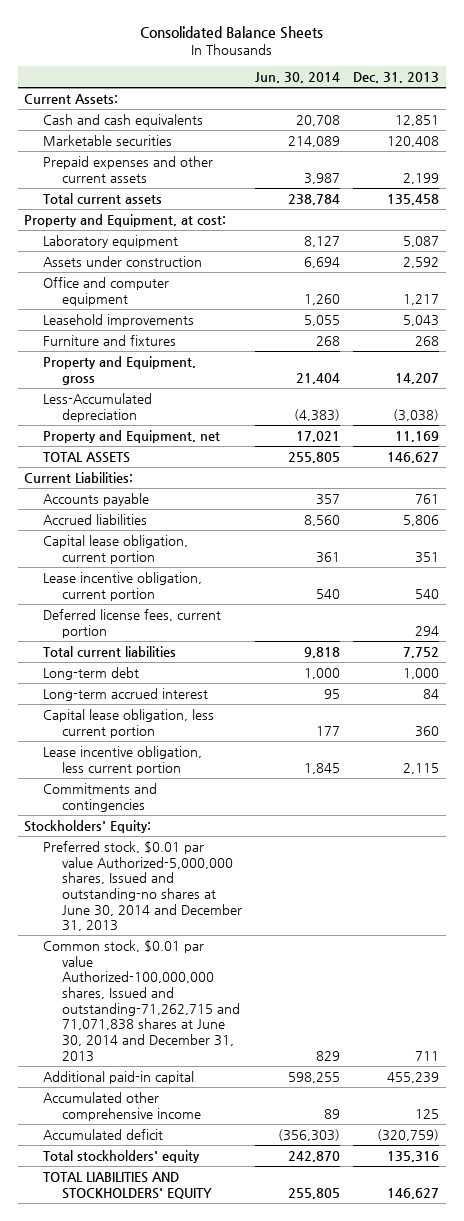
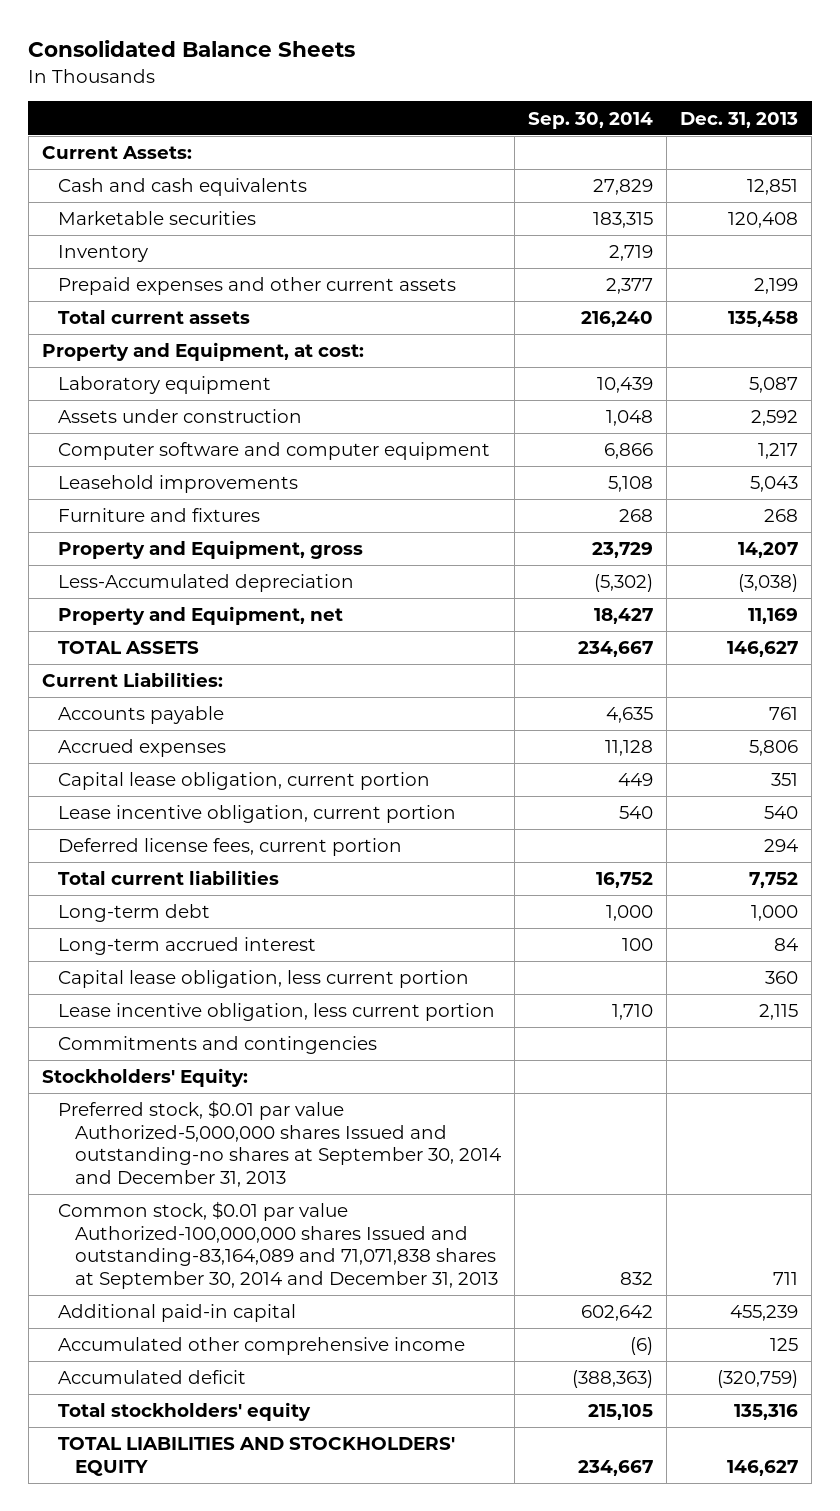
- | Jun. 30, 2014 | Dec. 31, 2013
+ | Sep. 30, 2014 | Dec. 31, 2013
+ Inventory | 2,719 |
- Office and computer equipment | 1,260 | 1,217
+ Computer software and computer equipment | 6,866 | 1,217
- Accrued liabilities | 8,560 | 5,806
+ Accrued expenses | 11,128 | 5,806
- Preferred stock, $0.01 par value Authorized-5,000,000 shares, Issued and outstanding-no shares at June 30, 2014 and December 31, 2013
- Common stock, $0.01 par value Authorized-100,000,000 shares, Issued and outstanding-71,262,715 and 71,071,838 shares at June 30, 2014 and December 31, 2013 | 829 | 711
+ Preferred stock, $0.01 par value Authorized-5,000,000 shares Issued and outstanding-no shares at September 30, 2014 and December 31, 2013
+ Common stock, $0.01 par value Authorized-100,000,000 shares Issued and outstanding-83,164,089 and 71,071,838 shares at September 30, 2014 and December 31, 2013 | 832 | 711

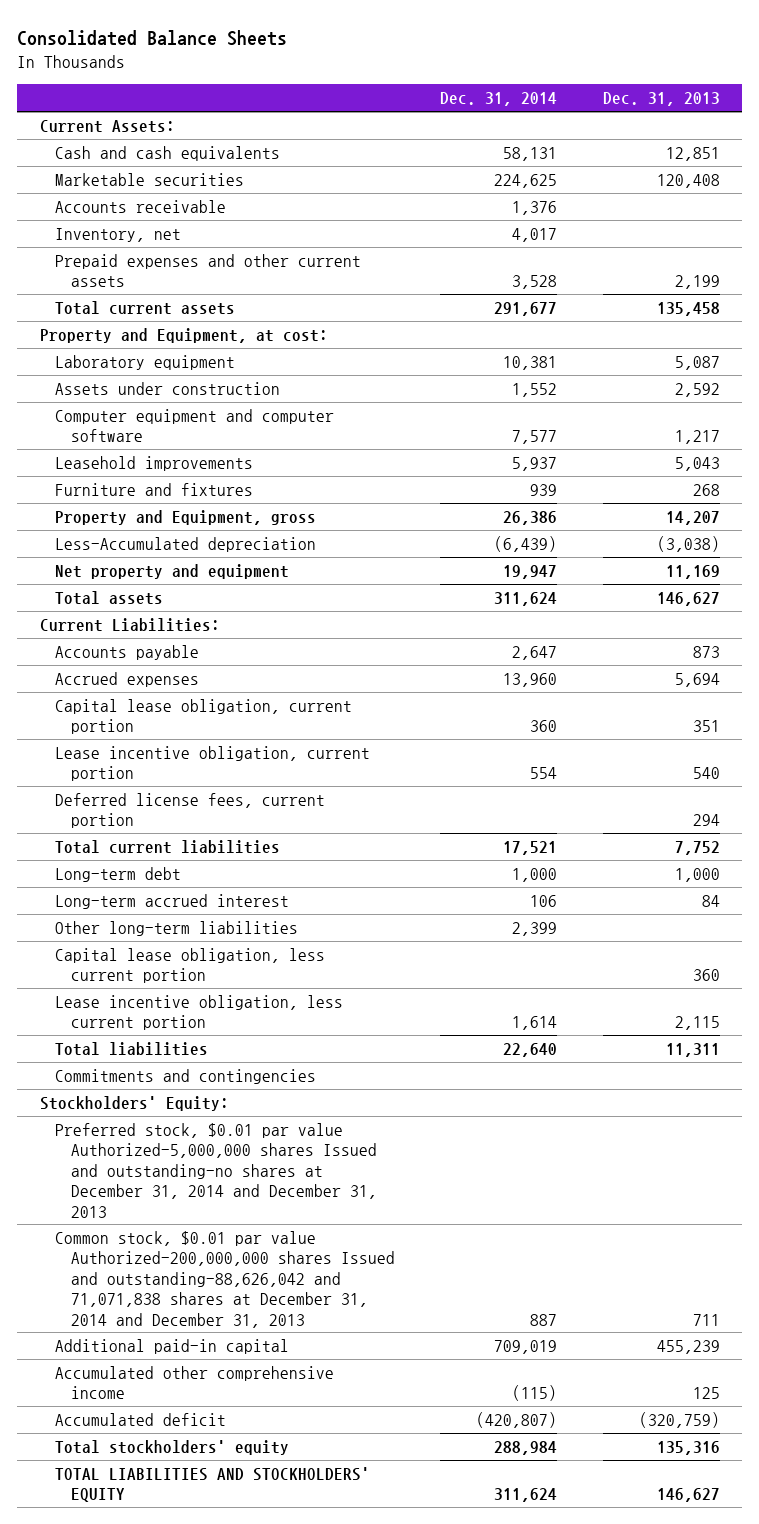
- | Sep. 30, 2014 | Dec. 31, 2013
+ | Dec. 31, 2014 | Dec. 31, 2013
- Inventory | 2,719 |
+ Accounts receivable | 1,376 |
+ Inventory, net | 4,017 |
- Computer software and computer equipment | 6,866 | 1,217
+ Computer equipment and computer software | 7,577 | 1,217
- Property and Equipment, net | 18,427 | 11,169
- TOTAL ASSETS | 234,667 | 146,627
+ Net property and equipment | 19,947 | 11,169
+ Total assets | 311,624 | 146,627
- Accounts payable | 4,635 | 761
- Accrued expenses | 11,128 | 5,806
+ Accounts payable | 2,647 | 873
+ Accrued expenses | 13,960 | 5,694
+ Other long-term liabilities | 2,399 |
+ Total liabilities | 22,640 | 11,311
- Preferred stock, $0.01 par value Authorized-5,000,000 shares Issued and outstanding-no shares at September 30, 2014 and December 31, 2013
- Common stock, $0.01 par value Authorized-100,000,000 shares Issued and outstanding-83,164,089 and 71,071,838 shares at September 30, 2014 and December 31, 2013 | 832 | 711
+ Preferred stock, $0.01 par value Authorized-5,000,000 shares Issued and outstanding-no shares at December 31, 2014 and December 31, 2013
+ Common stock, $0.01 par value Authorized-200,000,000 shares Issued and outstanding-88,626,042 and 71,071,838 shares at December 31, 2014 and December 31, 2013 | 887 | 711

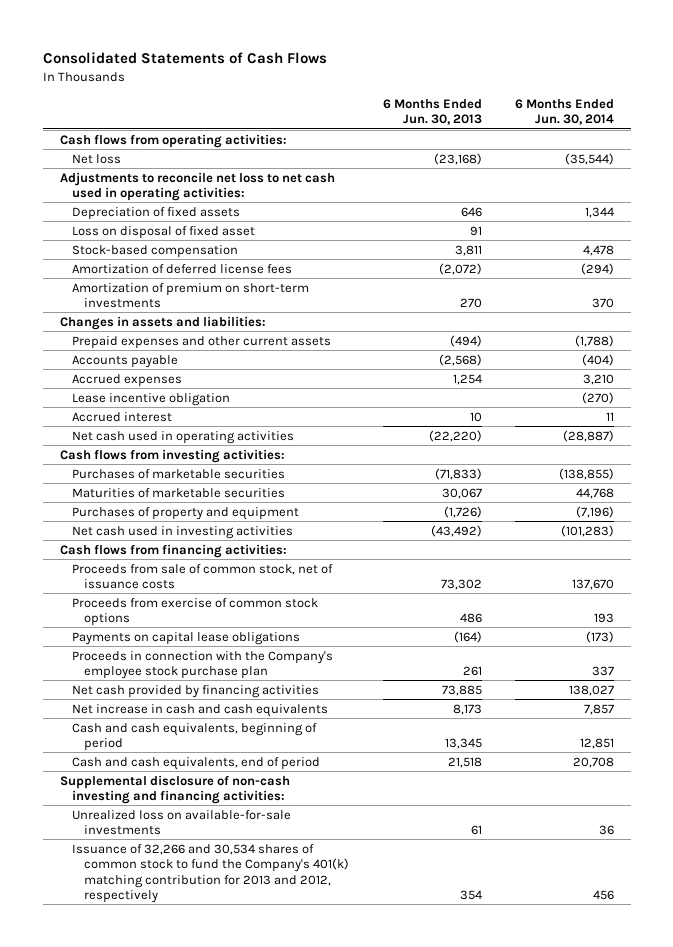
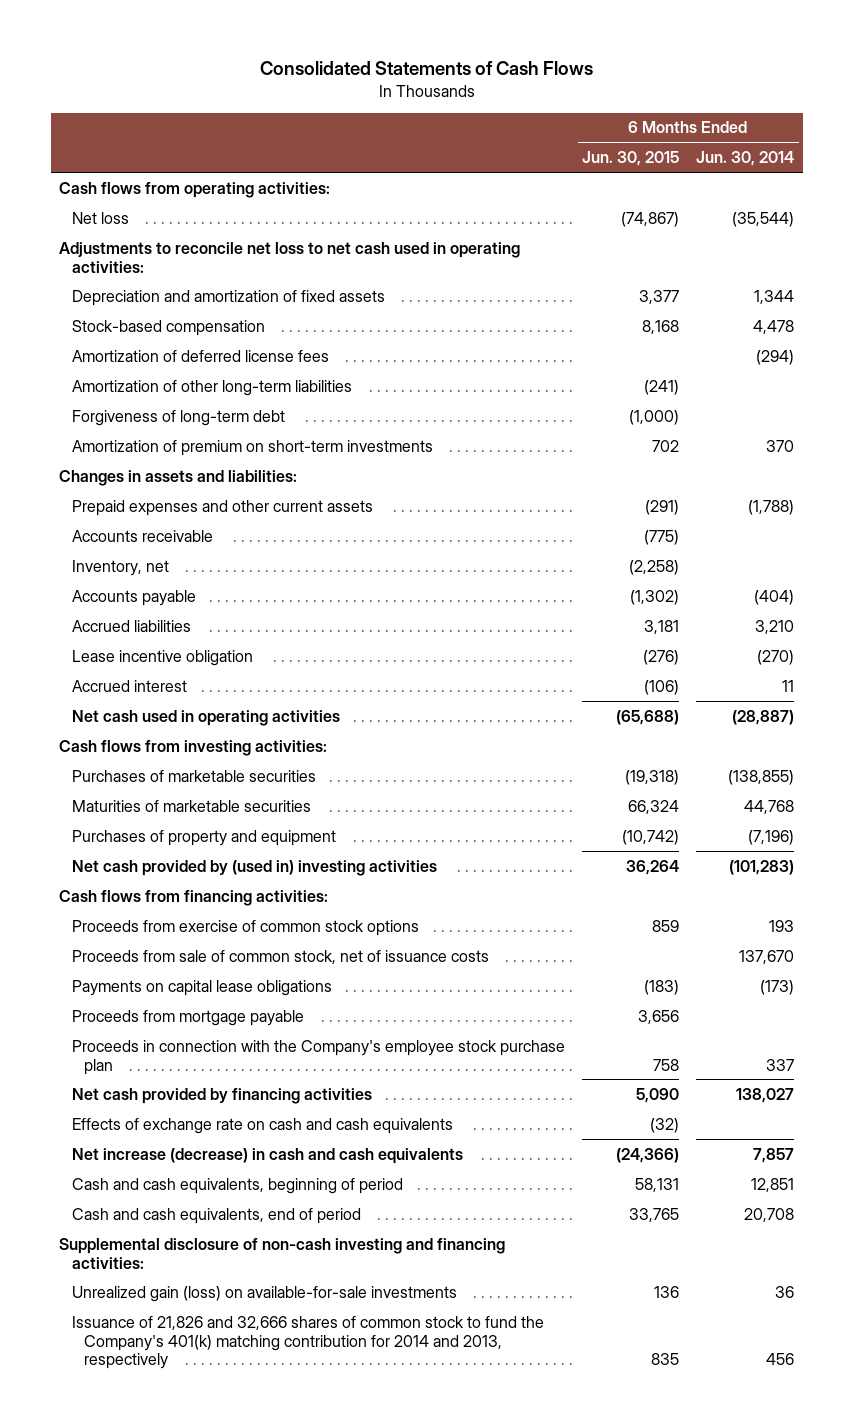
- | 6 Months Ended Jun. 30, 2013 | 6 Months Ended Jun. 30, 2014
+ | 6 Months Ended Jun. 30, 2015 | 6 Months Ended Jun. 30, 2014
- Depreciation of fixed assets | 646 | 1,344
- Loss on disposal of fixed asset | 91 |
+ Depreciation and amortization of fixed assets | 3,377 | 1,344
+ Amortization of other long-term liabilities | (241) |
+ Forgiveness of long-term debt | (1,000) |
+ Accounts receivable | (775) |
+ Inventory, net | (2,258) |
- Accrued expenses | 1,254 | 3,210
+ Accrued liabilities | 3,181 | 3,210
- Net cash used in investing activities | (43,492) | (101,283)
+ Net cash provided by (used in) investing activities | 36,264 | (101,283)
moved down: Proceeds from sale of common stock, net of issuance costs | | 137,670
+ Proceeds from mortgage payable | 3,656 |
- Net increase in cash and cash equivalents | 8,173 | 7,857
+ Effects of exchange rate on cash and cash equivalents | (32) |
+ Net increase (decrease) in cash and cash equivalents | (24,366) | 7,857
- Unrealized loss on available-for-sale investments | 61 | 36
- Issuance of 32,266 and 30,534 shares of common stock to fund the Company's 401(k) matching contribution for 2013 and 2012, respectively | 354 | 456
+ Unrealized gain (loss) on available-for-sale investments | 136 | 36
+ Issuance of 21,826 and 32,666 shares of common stock to fund the Company's 401(k) matching contribution for 2014 and 2013, respectively | 835 | 456

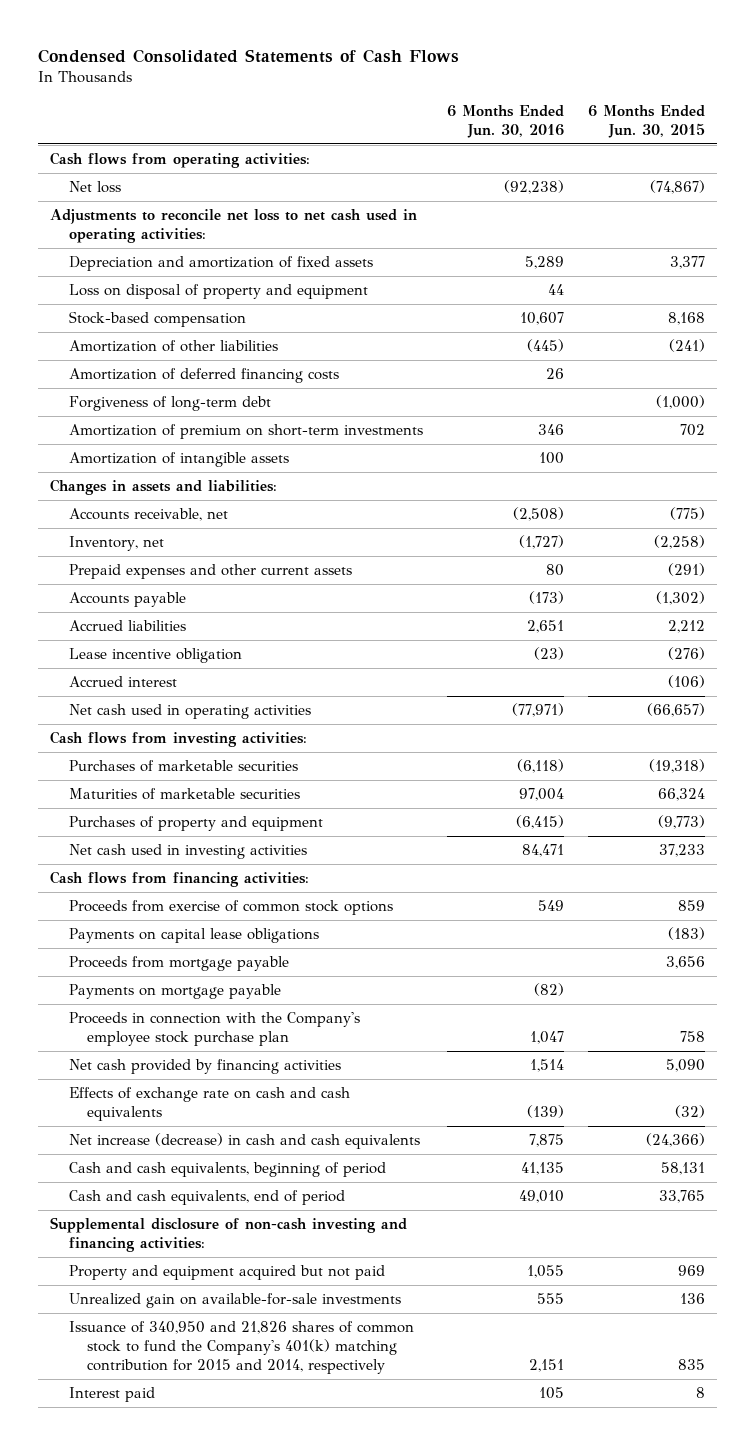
- Consolidated Statements of Cash Flows
+ Condensed Consolidated Statements of Cash Flows
- | 6 Months Ended Jun. 30, 2015 | 6 Months Ended Jun. 30, 2014
+ | 6 Months Ended Jun. 30, 2016 | 6 Months Ended Jun. 30, 2015
+ Loss on disposal of property and equipment | 44 |
- Amortization of deferred license fees | | (294)
- Amortization of other long-term liabilities | (241) |
+ Amortization of other liabilities | (445) | (241)
+ Amortization of deferred financing costs | 26 |
+ Amortization of intangible assets | 100 |
- Accounts receivable | (775) |
+ Accounts receivable, net | (2,508) | (775)
moved down: Prepaid expenses and other current assets | 80 | (291)
- Accrued liabilities | 3,181 | 3,210
+ Accrued liabilities | 2,651 | 2,212
- Net cash used in operating activities | (65,688) | (28,887)
+ Net cash used in operating activities | (77,971) | (66,657)
- Purchases of property and equipment | (10,742) | (7,196)
- Net cash provided by (used in) investing activities | 36,264 | (101,283)
+ Purchases of property and equipment | (6,415) | (9,773)
+ Net cash used in investing activities | 84,471 | 37,233
- Proceeds from sale of common stock, net of issuance costs | | 137,670
+ Payments on mortgage payable | (82) |
- Unrealized gain (loss) on available-for-sale investments | 136 | 36
- Issuance of 21,826 and 32,666 shares of common stock to fund the Company's 401(k) matching contribution for 2014 and 2013, respectively | 835 | 456
+ Property and equipment acquired but not paid | 1,055 | 969
+ Unrealized gain on available-for-sale investments | 555 | 136
+ Issuance of 340,950 and 21,826 shares of common stock to fund the Company's 401(k) matching contribution for 2015 and 2014, respectively | 2,151 | 835
+ Interest paid | 105 | 8

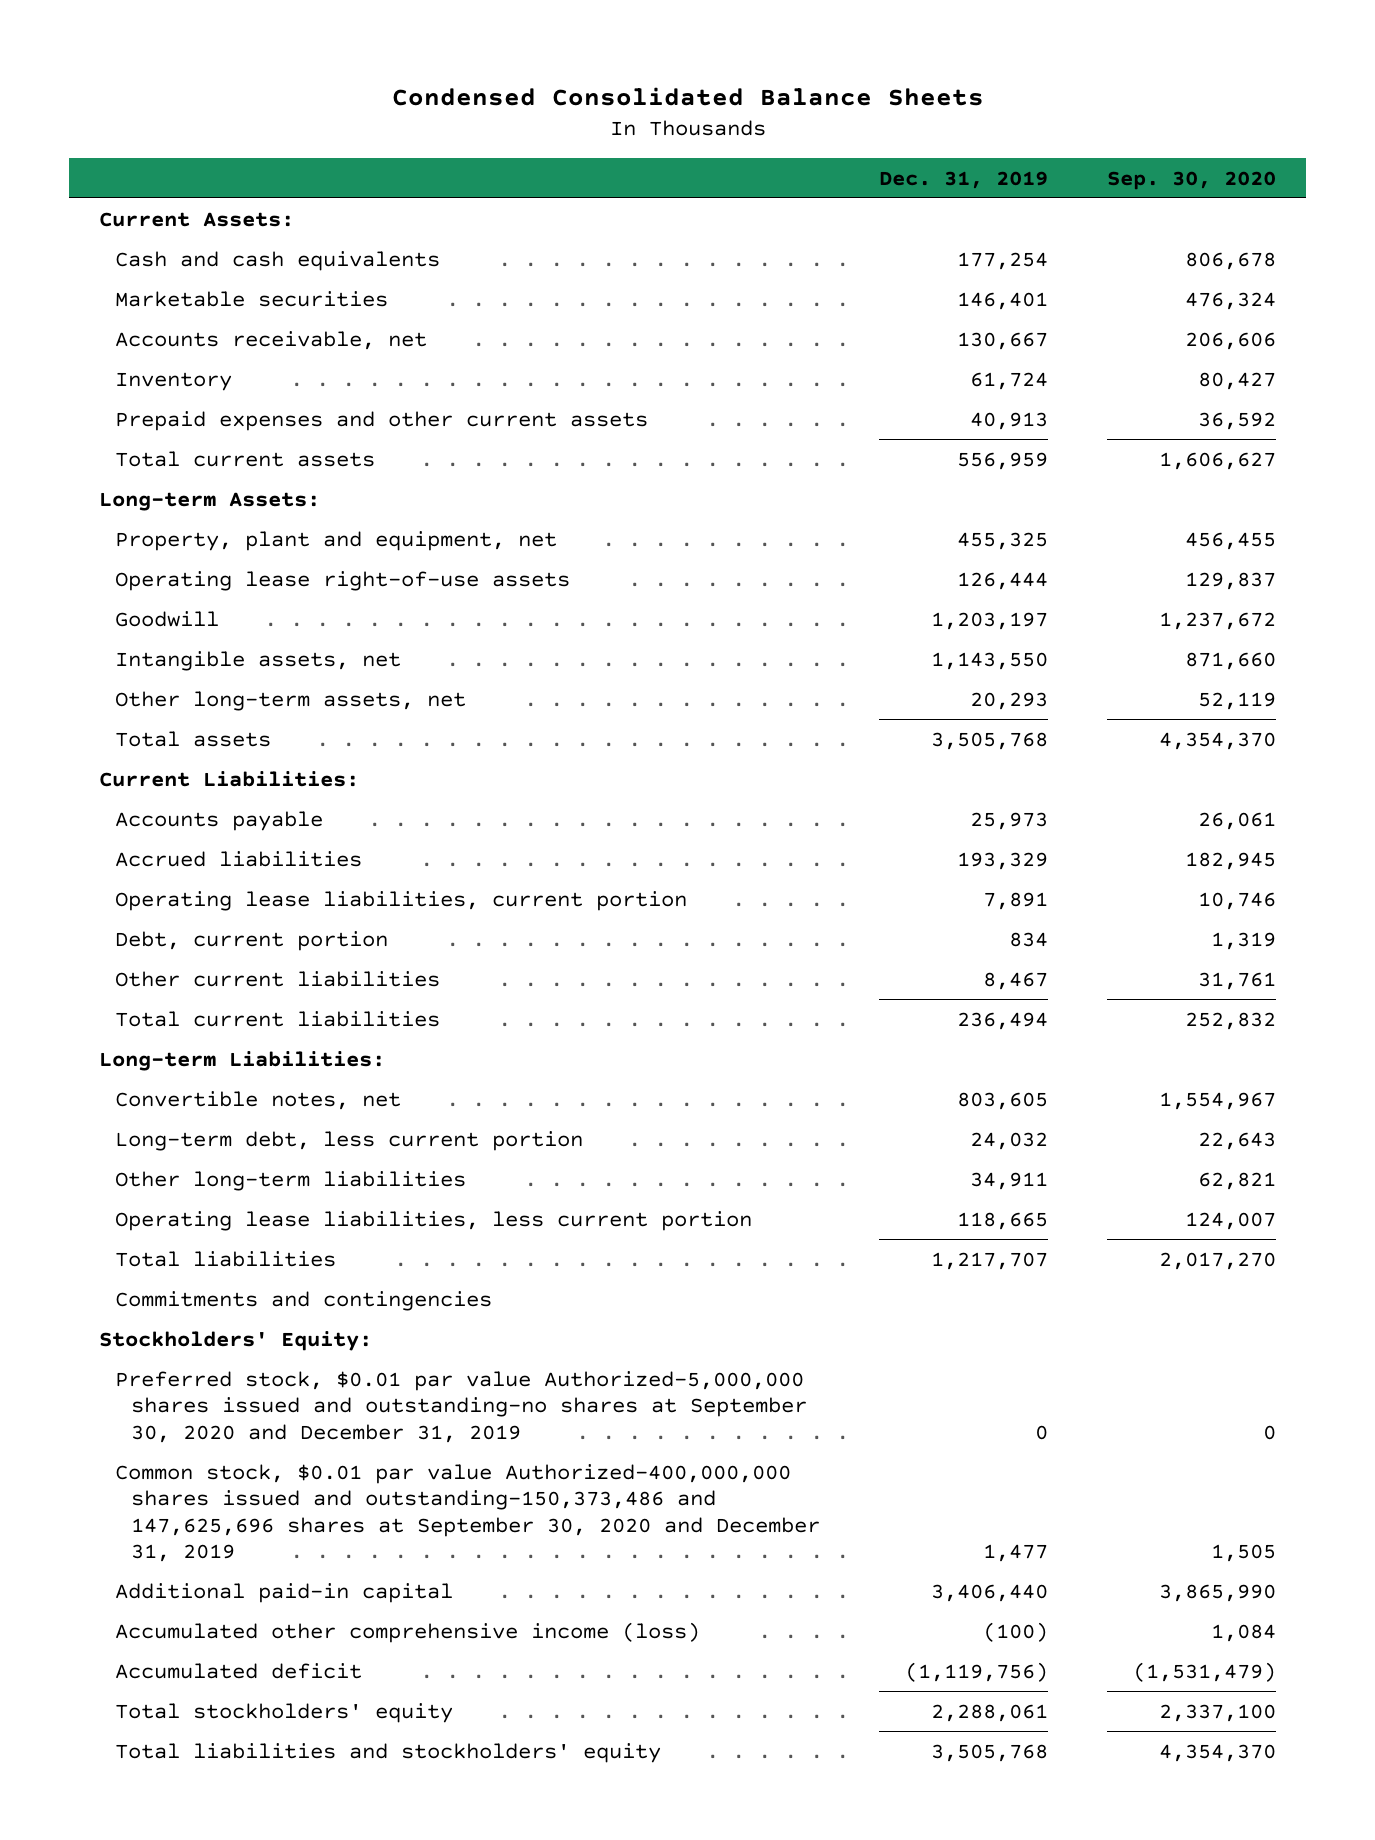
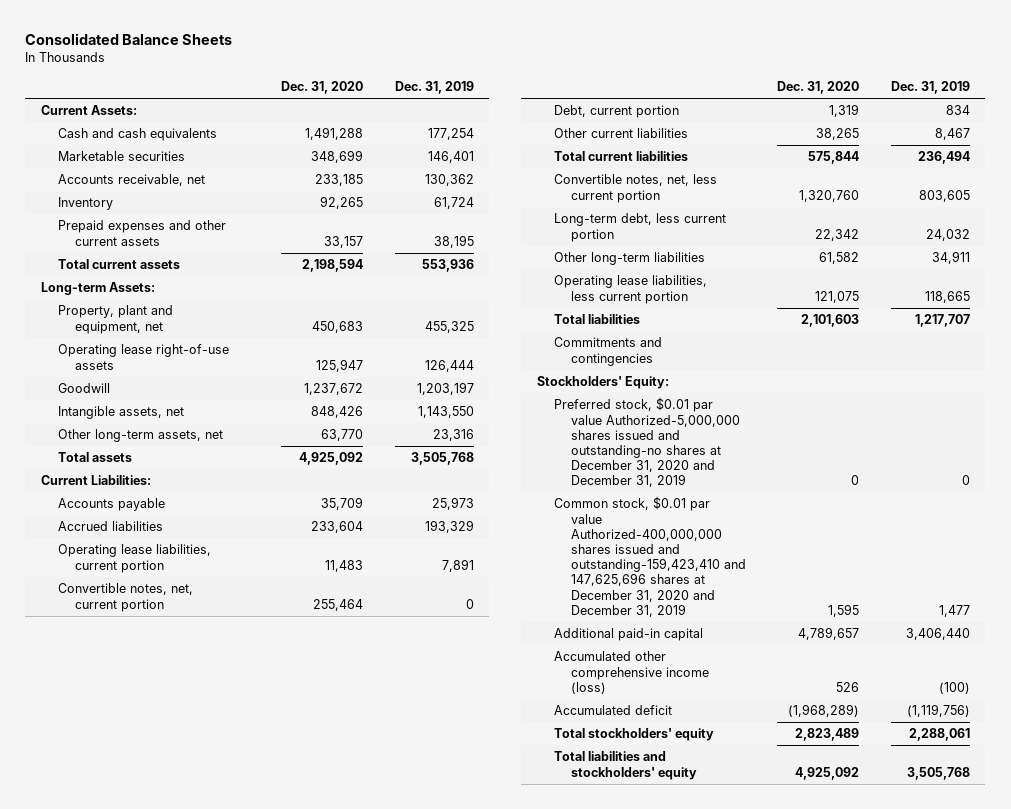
- Condensed Consolidated Balance Sheets
+ Consolidated Balance Sheets
- | Dec. 31, 2019 | Sep. 30, 2020
+ | Dec. 31, 2020 | Dec. 31, 2019
- Accounts receivable, net | 130,667 | 206,606
+ Accounts receivable, net | 233,185 | 130,362
- Prepaid expenses and other current assets | 40,913 | 36,592
- Total current assets | 556,959 | 1,606,627
+ Prepaid expenses and other current assets | 33,157 | 38,195
+ Total current assets | 2,198,594 | 553,936
- Other long-term assets, net | 20,293 | 52,119
+ Other long-term assets, net | 63,770 | 23,316
+ Convertible notes, net, current portion | 255,464 | 0
- Long-term Liabilities:
- Convertible notes, net | 803,605 | 1,554,967
+ Convertible notes, net, less current portion | 1,320,760 | 803,605
- Preferred stock, $0.01 par value Authorized-5,000,000 shares issued and outstanding-no shares at September 30, 2020 and December 31, 2019 | 0 | 0
- Common stock, $0.01 par value Authorized-400,000,000 shares issued and outstanding-150,373,486 and 147,625,696 shares at September 30, 2020 and December 31, 2019 | 1,477 | 1,505
+ Preferred stock, $0.01 par value Authorized-5,000,000 shares issued and outstanding-no shares at December 31, 2020 and December 31, 2019 | 0 | 0
+ Common stock, $0.01 par value Authorized-400,000,000 shares issued and outstanding-159,423,410 and 147,625,696 shares at December 31, 2020 and December 31, 2019 | 1,595 | 1,477

